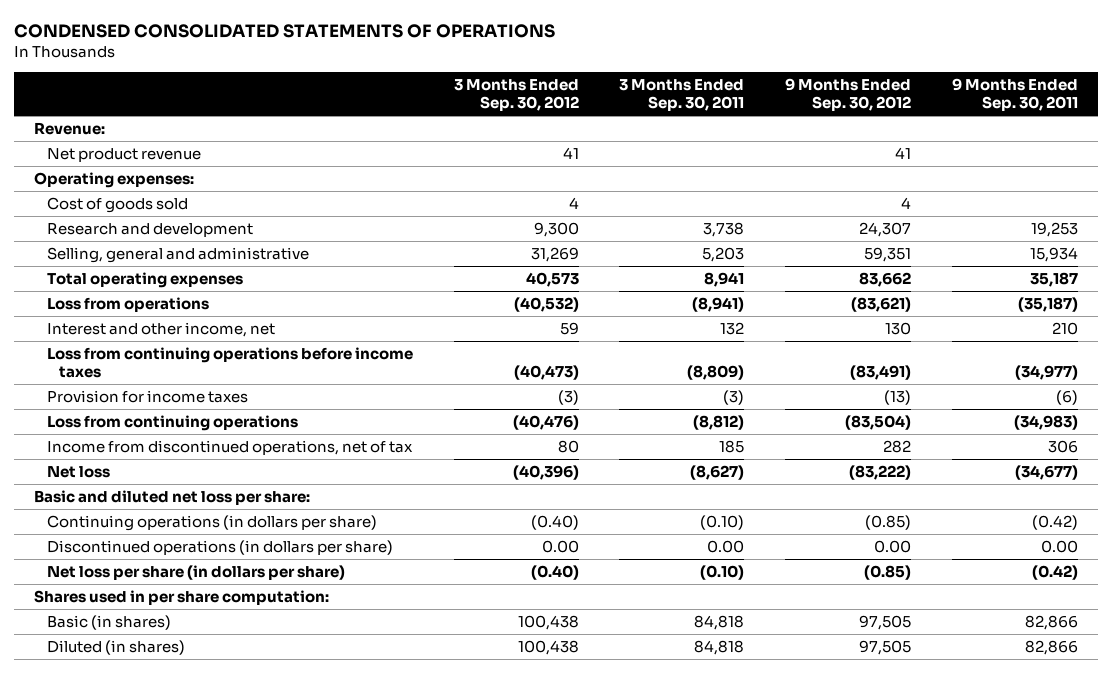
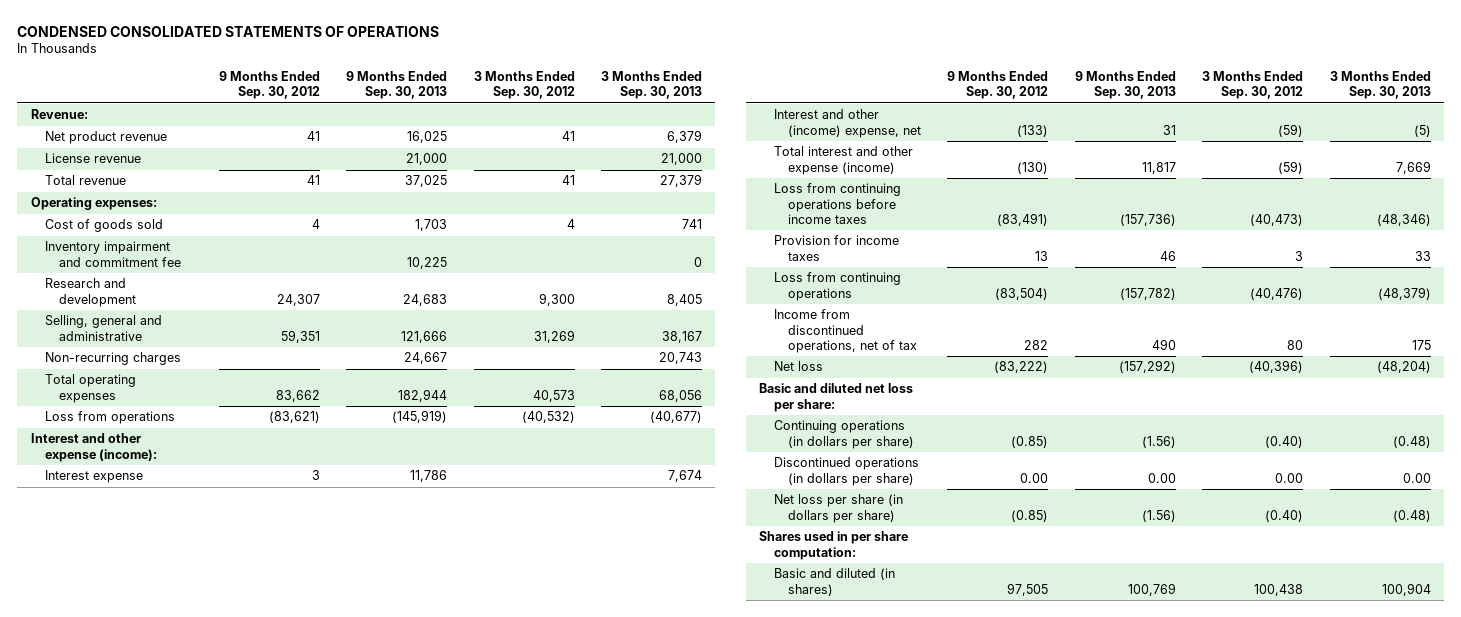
- | 3 Months Ended Sep. 30, 2012 | 3 Months Ended Sep. 30, 2011 | 9 Months Ended Sep. 30, 2012 | 9 Months Ended Sep. 30, 2011
+ | 9 Months Ended Sep. 30, 2012 | 9 Months Ended Sep. 30, 2013 | 3 Months Ended Sep. 30, 2012 | 3 Months Ended Sep. 30, 2013
+ License revenue | | 21,000 | | 21,000
+ Total revenue | 41 | 37,025 | 41 | 27,379
+ Inventory impairment and commitment fee | | 10,225 | | 0
+ Non-recurring charges | | 24,667 | | 20,743
- Interest and other income, net | 59 | 132 | 130 | 210
+ Interest and other expense (income):
+ Interest expense | 3 | 11,786 | | 7,674
+ Interest and other (income) expense, net | (133) | 31 | (59) | (5)
+ Total interest and other expense (income) | (130) | 11,817 | (59) | 7,669
- Provision for income taxes | (3) | (3) | (13) | (6)
+ Provision for income taxes | 13 | 46 | 3 | 33
- Basic (in shares) | 100,438 | 84,818 | 97,505 | 82,866
- Diluted (in shares) | 100,438 | 84,818 | 97,505 | 82,866
+ Basic and diluted (in shares) | 97,505 | 100,769 | 100,438 | 100,904

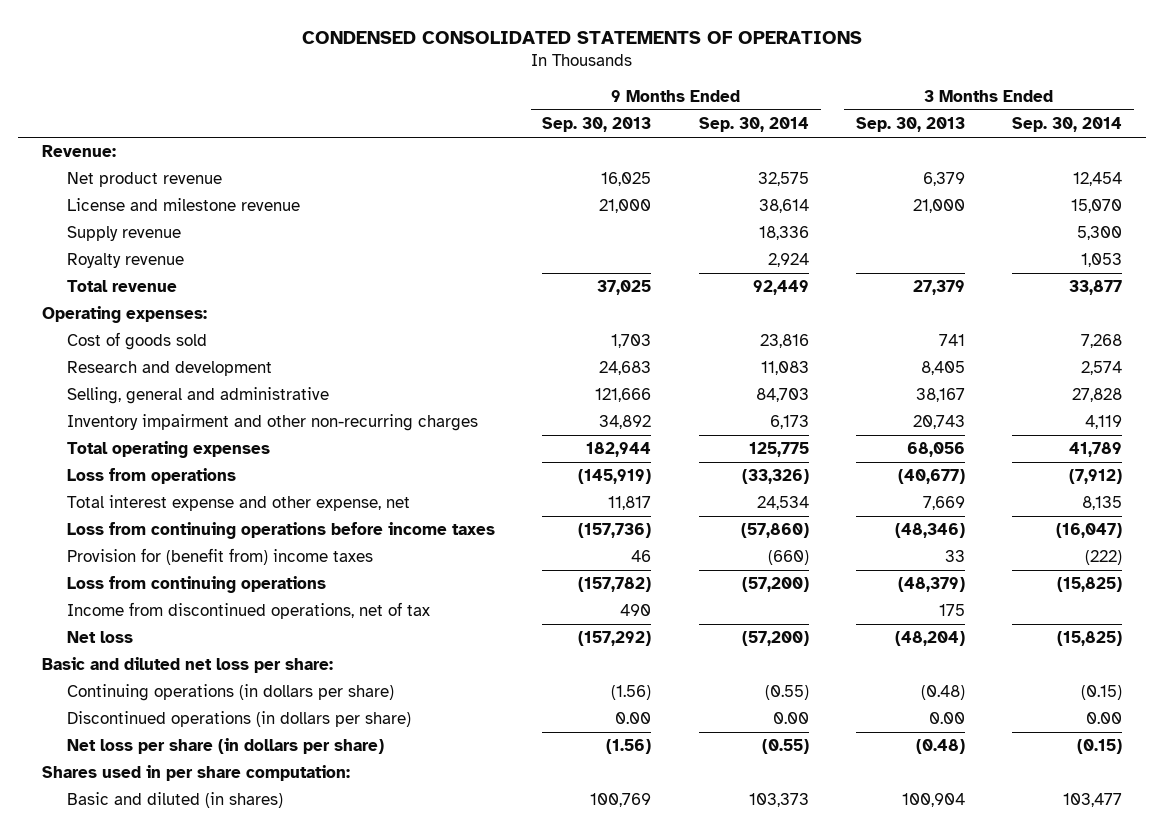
- | 9 Months Ended Sep. 30, 2012 | 9 Months Ended Sep. 30, 2013 | 3 Months Ended Sep. 30, 2012 | 3 Months Ended Sep. 30, 2013
+ | 9 Months Ended Sep. 30, 2013 | 9 Months Ended Sep. 30, 2014 | 3 Months Ended Sep. 30, 2013 | 3 Months Ended Sep. 30, 2014
- License revenue | | 21,000 | | 21,000
+ License and milestone revenue | 21,000 | 38,614 | 21,000 | 15,070
+ Supply revenue | | 18,336 | | 5,300
+ Royalty revenue | | 2,924 | | 1,053
- Inventory impairment and commitment fee | | 10,225 | | 0
- Non-recurring charges | | 24,667 | | 20,743
+ Inventory impairment and other non-recurring charges | 34,892 | 6,173 | 20,743 | 4,119
- Interest and other expense (income):
- Interest expense | 3 | 11,786 | | 7,674
- Interest and other (income) expense, net | (133) | 31 | (59) | (5)
- Total interest and other expense (income) | (130) | 11,817 | (59) | 7,669
+ Total interest expense and other expense, net | 11,817 | 24,534 | 7,669 | 8,135
- Provision for income taxes | 13 | 46 | 3 | 33
+ Provision for (benefit from) income taxes | 46 | (660) | 33 | (222)

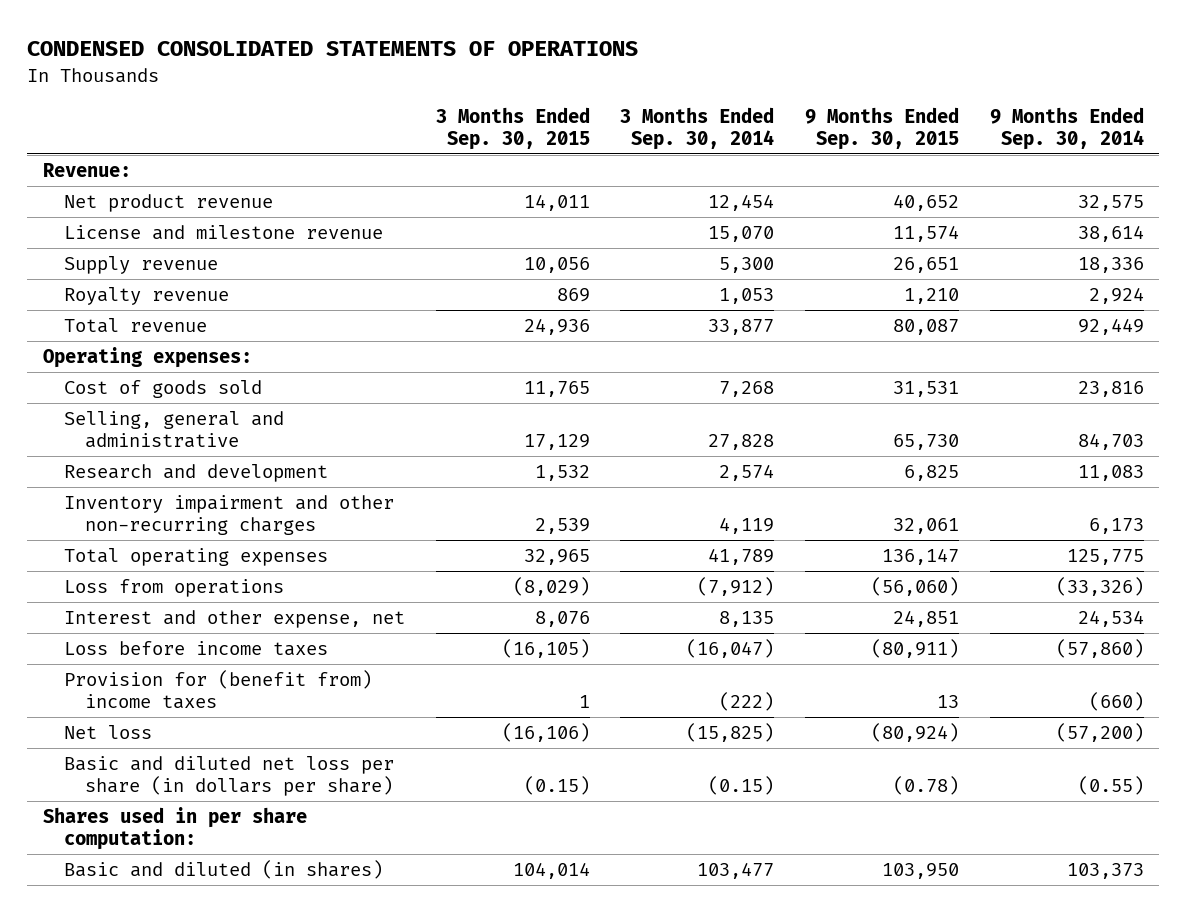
- | 9 Months Ended Sep. 30, 2013 | 9 Months Ended Sep. 30, 2014 | 3 Months Ended Sep. 30, 2013 | 3 Months Ended Sep. 30, 2014
+ | 3 Months Ended Sep. 30, 2015 | 3 Months Ended Sep. 30, 2014 | 9 Months Ended Sep. 30, 2015 | 9 Months Ended Sep. 30, 2014
moved down: Research and development | 1,532 | 2,574 | 6,825 | 11,083
- Total interest expense and other expense, net | 11,817 | 24,534 | 7,669 | 8,135
- Loss from continuing operations before income taxes | (157,736) | (57,860) | (48,346) | (16,047)
+ Interest and other expense, net | 8,076 | 8,135 | 24,851 | 24,534
+ Loss before income taxes | (16,105) | (16,047) | (80,911) | (57,860)
- Loss from continuing operations | (157,782) | (57,200) | (48,379) | (15,825)
- Income from discontinued operations, net of tax | 490 | | 175 |
- Basic and diluted net loss per share:
- Continuing operations (in dollars per share) | (1.56) | (0.55) | (0.48) | (0.15)
- Discontinued operations (in dollars per share) | 0.00 | 0.00 | 0.00 | 0.00
- Net loss per share (in dollars per share) | (1.56) | (0.55) | (0.48) | (0.15)
+ Basic and diluted net loss per share (in dollars per share) | (0.15) | (0.15) | (0.78) | (0.55)

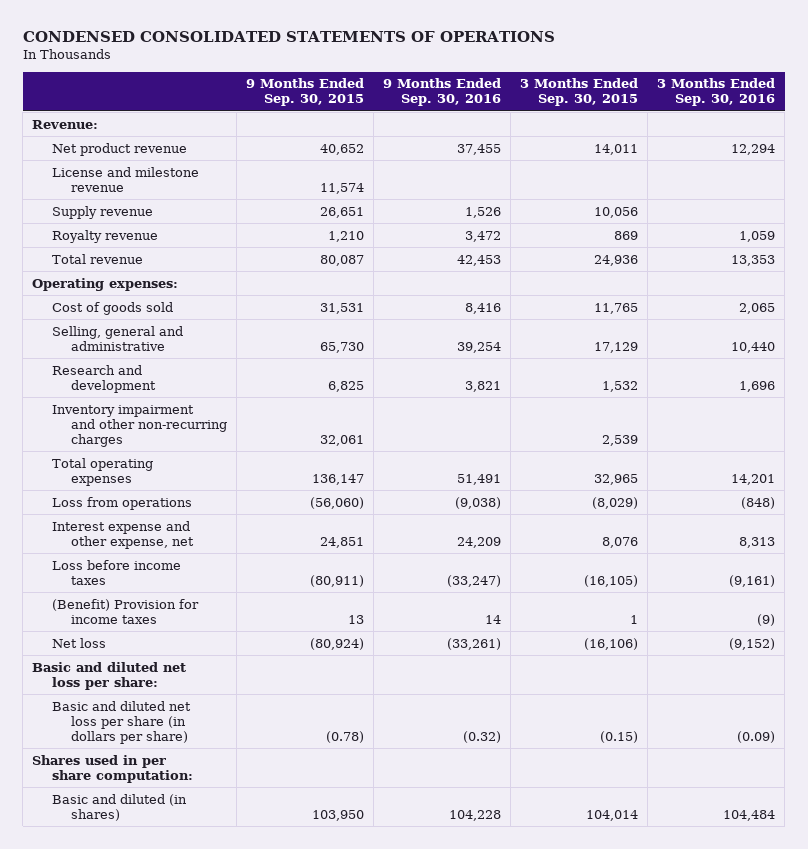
- | 3 Months Ended Sep. 30, 2015 | 3 Months Ended Sep. 30, 2014 | 9 Months Ended Sep. 30, 2015 | 9 Months Ended Sep. 30, 2014
+ | 9 Months Ended Sep. 30, 2015 | 9 Months Ended Sep. 30, 2016 | 3 Months Ended Sep. 30, 2015 | 3 Months Ended Sep. 30, 2016
- Interest and other expense, net | 8,076 | 8,135 | 24,851 | 24,534
+ Interest expense and other expense, net | 24,851 | 24,209 | 8,076 | 8,313
- Provision for (benefit from) income taxes | 1 | (222) | 13 | (660)
+ (Benefit) Provision for income taxes | 13 | 14 | 1 | (9)
+ Basic and diluted net loss per share:

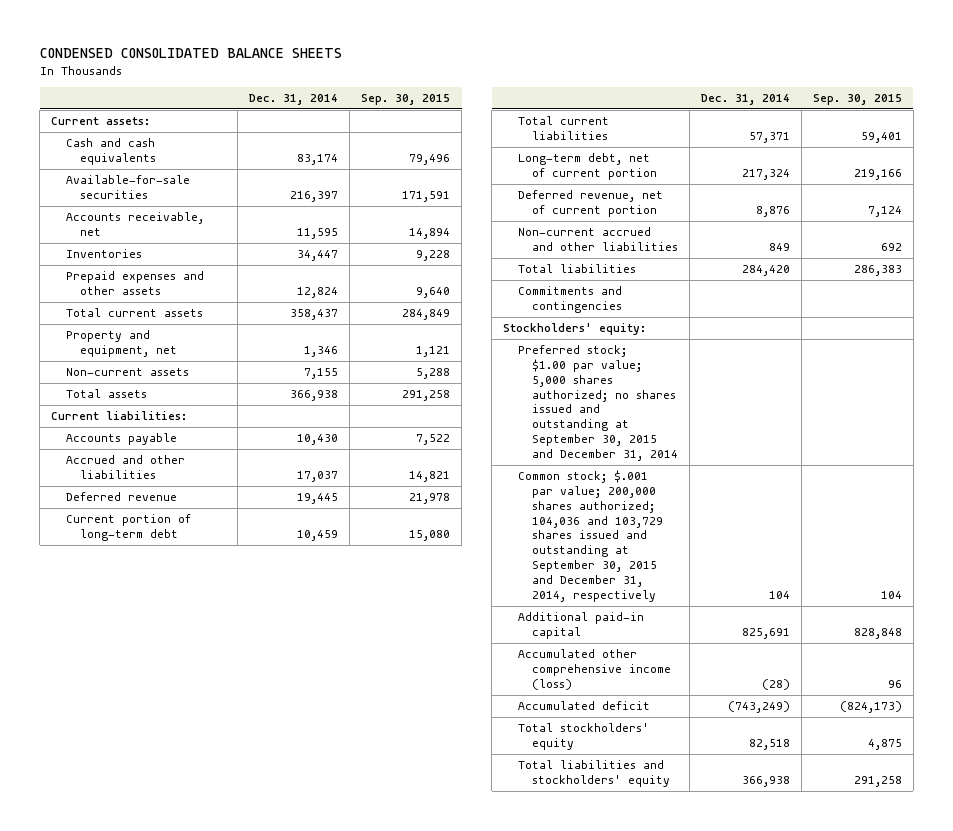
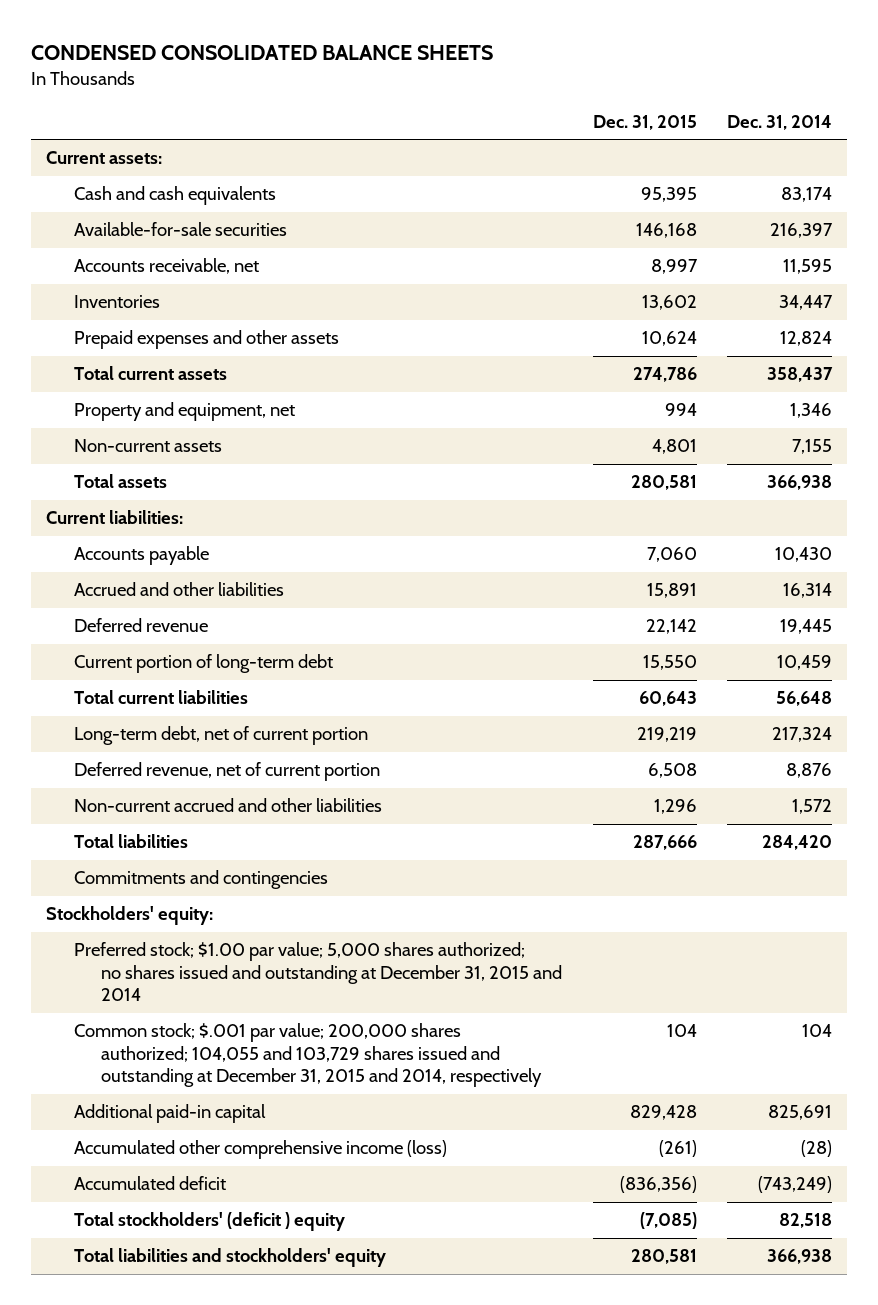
- | Dec. 31, 2014 | Sep. 30, 2015
+ | Dec. 31, 2015 | Dec. 31, 2014
- Accrued and other liabilities | 17,037 | 14,821
+ Accrued and other liabilities | 15,891 | 16,314
- Total current liabilities | 57,371 | 59,401
+ Total current liabilities | 60,643 | 56,648
- Non-current accrued and other liabilities | 849 | 692
+ Non-current accrued and other liabilities | 1,296 | 1,572
- Preferred stock; $1.00 par value; 5,000 shares authorized; no shares issued and outstanding at September 30, 2015 and December 31, 2014
- Common stock; $.001 par value; 200,000 shares authorized; 104,036 and 103,729 shares issued and outstanding at September 30, 2015 and December 31, 2014, respectively | 104 | 104
+ Preferred stock; $1.00 par value; 5,000 shares authorized; no shares issued and outstanding at December 31, 2015 and 2014
+ Common stock; $.001 par value; 200,000 shares authorized; 104,055 and 103,729 shares issued and outstanding at December 31, 2015 and 2014, respectively | 104 | 104
- Total stockholders' equity | 82,518 | 4,875
+ Total stockholders' (deficit ) equity | (7,085) | 82,518

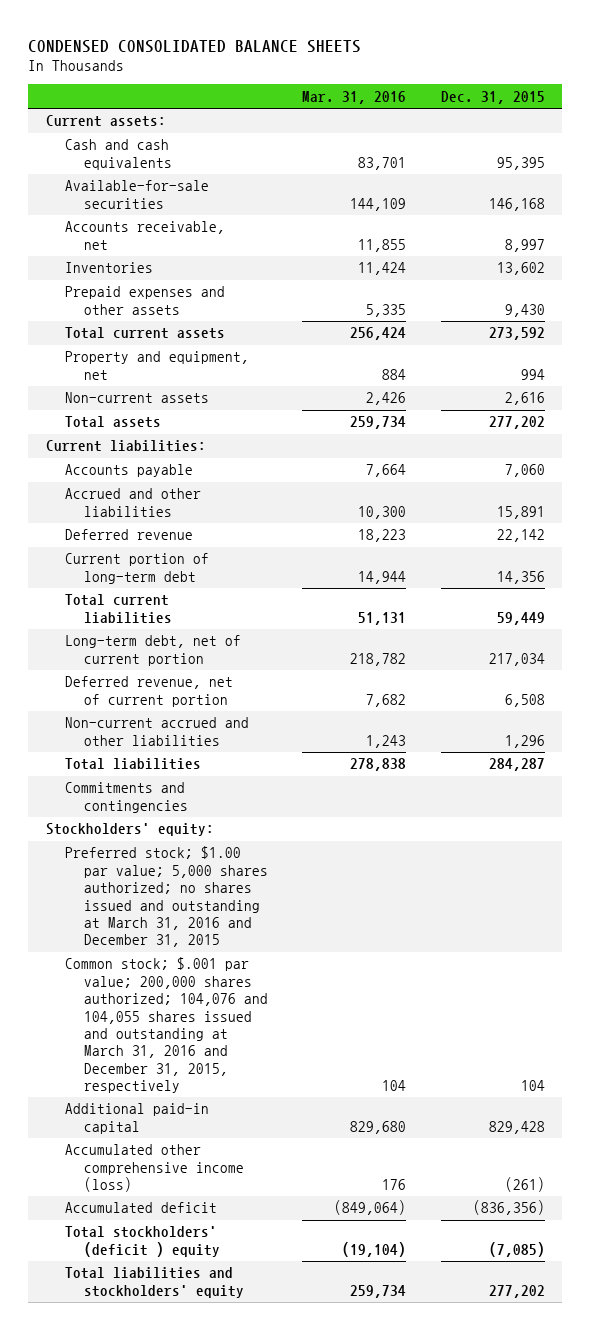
- | Dec. 31, 2015 | Dec. 31, 2014
+ | Mar. 31, 2016 | Dec. 31, 2015
- Prepaid expenses and other assets | 10,624 | 12,824
- Total current assets | 274,786 | 358,437
+ Prepaid expenses and other assets | 5,335 | 9,430
+ Total current assets | 256,424 | 273,592
- Non-current assets | 4,801 | 7,155
- Total assets | 280,581 | 366,938
+ Non-current assets | 2,426 | 2,616
+ Total assets | 259,734 | 277,202
- Current portion of long-term debt | 15,550 | 10,459
- Total current liabilities | 60,643 | 56,648
- Long-term debt, net of current portion | 219,219 | 217,324
+ Current portion of long-term debt | 14,944 | 14,356
+ Total current liabilities | 51,131 | 59,449
+ Long-term debt, net of current portion | 218,782 | 217,034
- Total liabilities | 287,666 | 284,420
+ Total liabilities | 278,838 | 284,287
- Preferred stock; $1.00 par value; 5,000 shares authorized; no shares issued and outstanding at December 31, 2015 and 2014
- Common stock; $.001 par value; 200,000 shares authorized; 104,055 and 103,729 shares issued and outstanding at December 31, 2015 and 2014, respectively | 104 | 104
+ Preferred stock; $1.00 par value; 5,000 shares authorized; no shares issued and outstanding at March 31, 2016 and December 31, 2015
+ Common stock; $.001 par value; 200,000 shares authorized; 104,076 and 104,055 shares issued and outstanding at March 31, 2016 and December 31, 2015, respectively | 104 | 104
- Total liabilities and stockholders' equity | 280,581 | 366,938
+ Total liabilities and stockholders' equity | 259,734 | 277,202

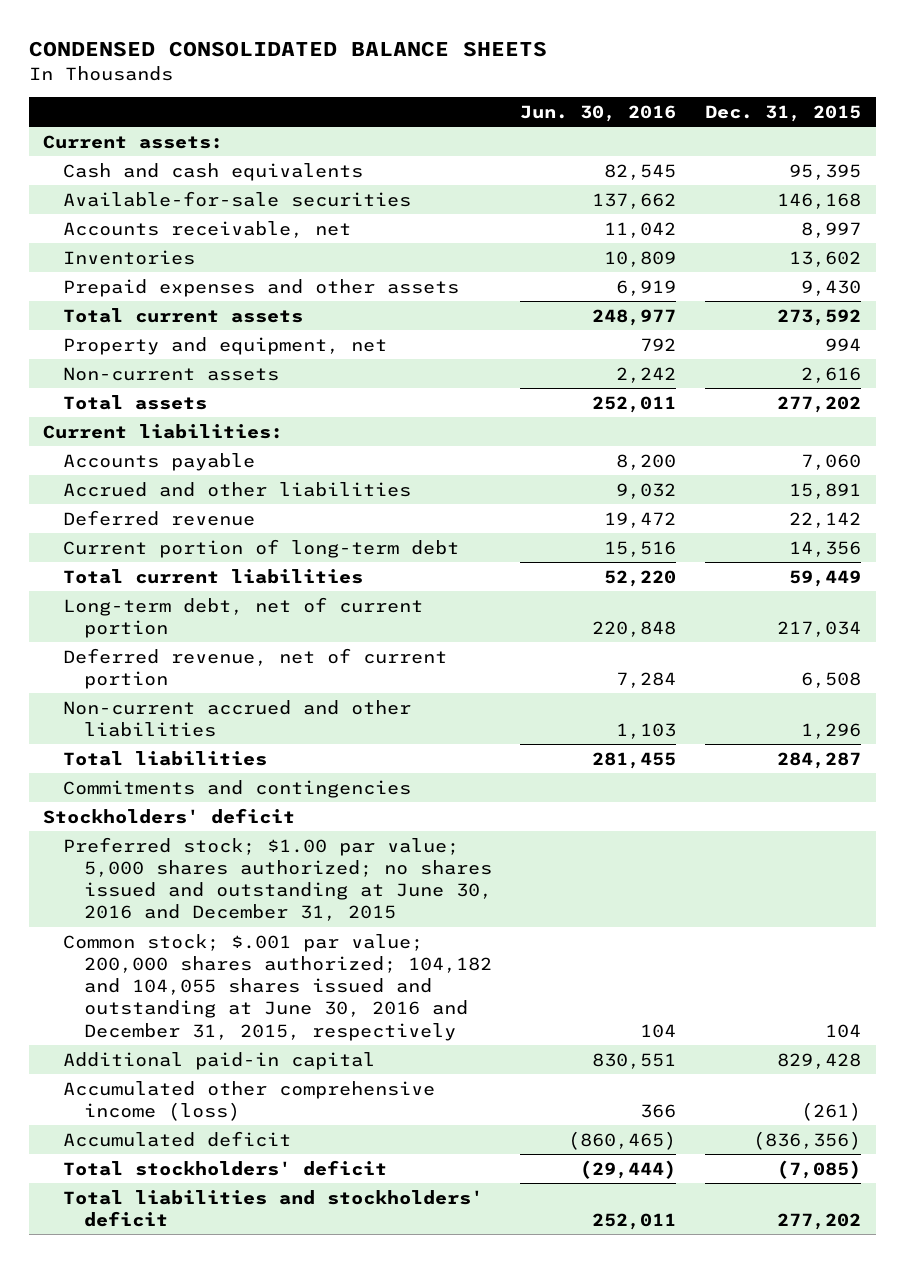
- | Mar. 31, 2016 | Dec. 31, 2015
+ | Jun. 30, 2016 | Dec. 31, 2015
- Stockholders' equity:
- Preferred stock; $1.00 par value; 5,000 shares authorized; no shares issued and outstanding at March 31, 2016 and December 31, 2015
- Common stock; $.001 par value; 200,000 shares authorized; 104,076 and 104,055 shares issued and outstanding at March 31, 2016 and December 31, 2015, respectively | 104 | 104
+ Stockholders' deficit
+ Preferred stock; $1.00 par value; 5,000 shares authorized; no shares issued and outstanding at June 30, 2016 and December 31, 2015
+ Common stock; $.001 par value; 200,000 shares authorized; 104,182 and 104,055 shares issued and outstanding at June 30, 2016 and December 31, 2015, respectively | 104 | 104
- Total stockholders' (deficit ) equity | (19,104) | (7,085)
- Total liabilities and stockholders' equity | 259,734 | 277,202
+ Total stockholders' deficit | (29,444) | (7,085)
+ Total liabilities and stockholders' deficit | 252,011 | 277,202

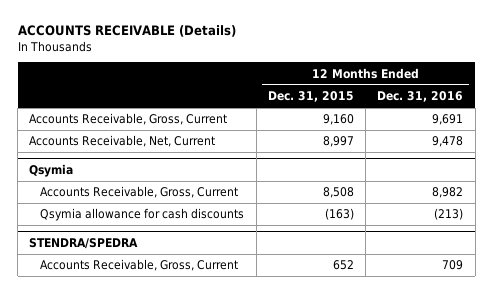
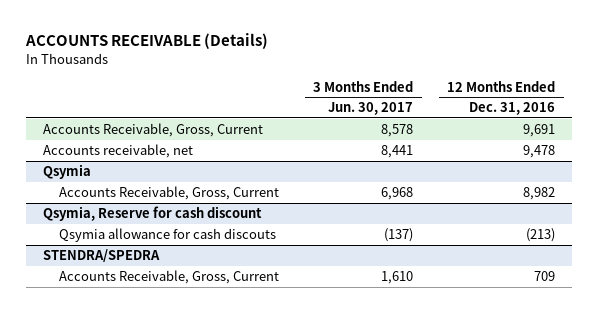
- | 12 Months Ended Dec. 31, 2015 | 12 Months Ended Dec. 31, 2016
+ | 3 Months Ended Jun. 30, 2017 | 12 Months Ended Dec. 31, 2016
- Accounts Receivable, Net, Current | 8,997 | 9,478
+ Accounts receivable, net | 8,441 | 9,478
@ Qsymia
- Qsymia allowance for cash discounts | (163) | (213)
+ Qsymia, Reserve for cash discount
+ Qsymia allowance for cash discouts | (137) | (213)

